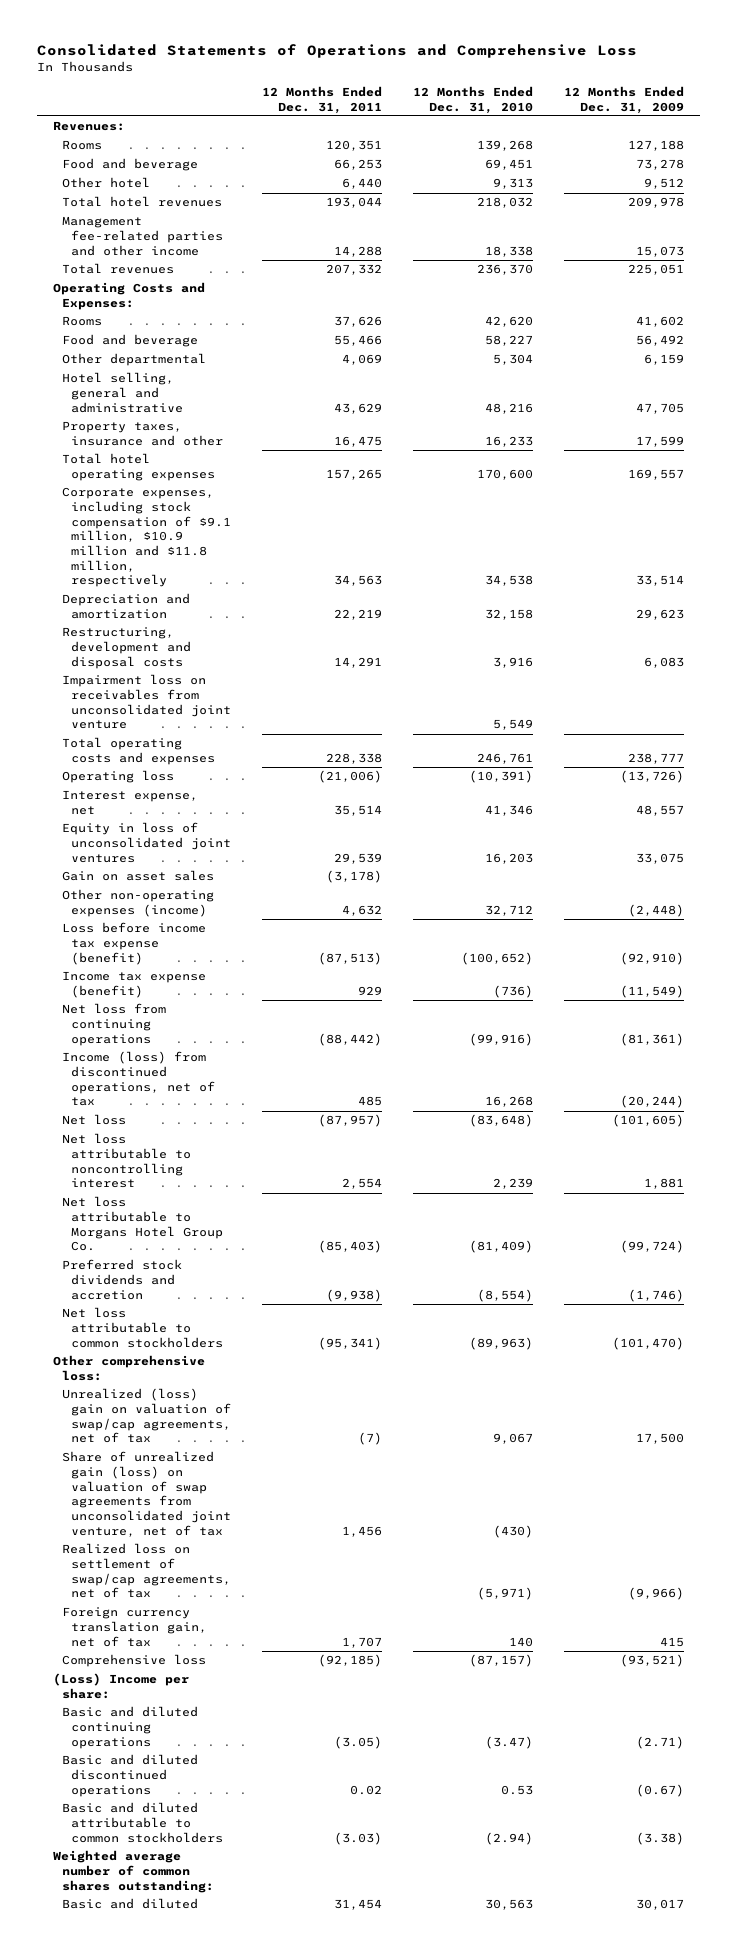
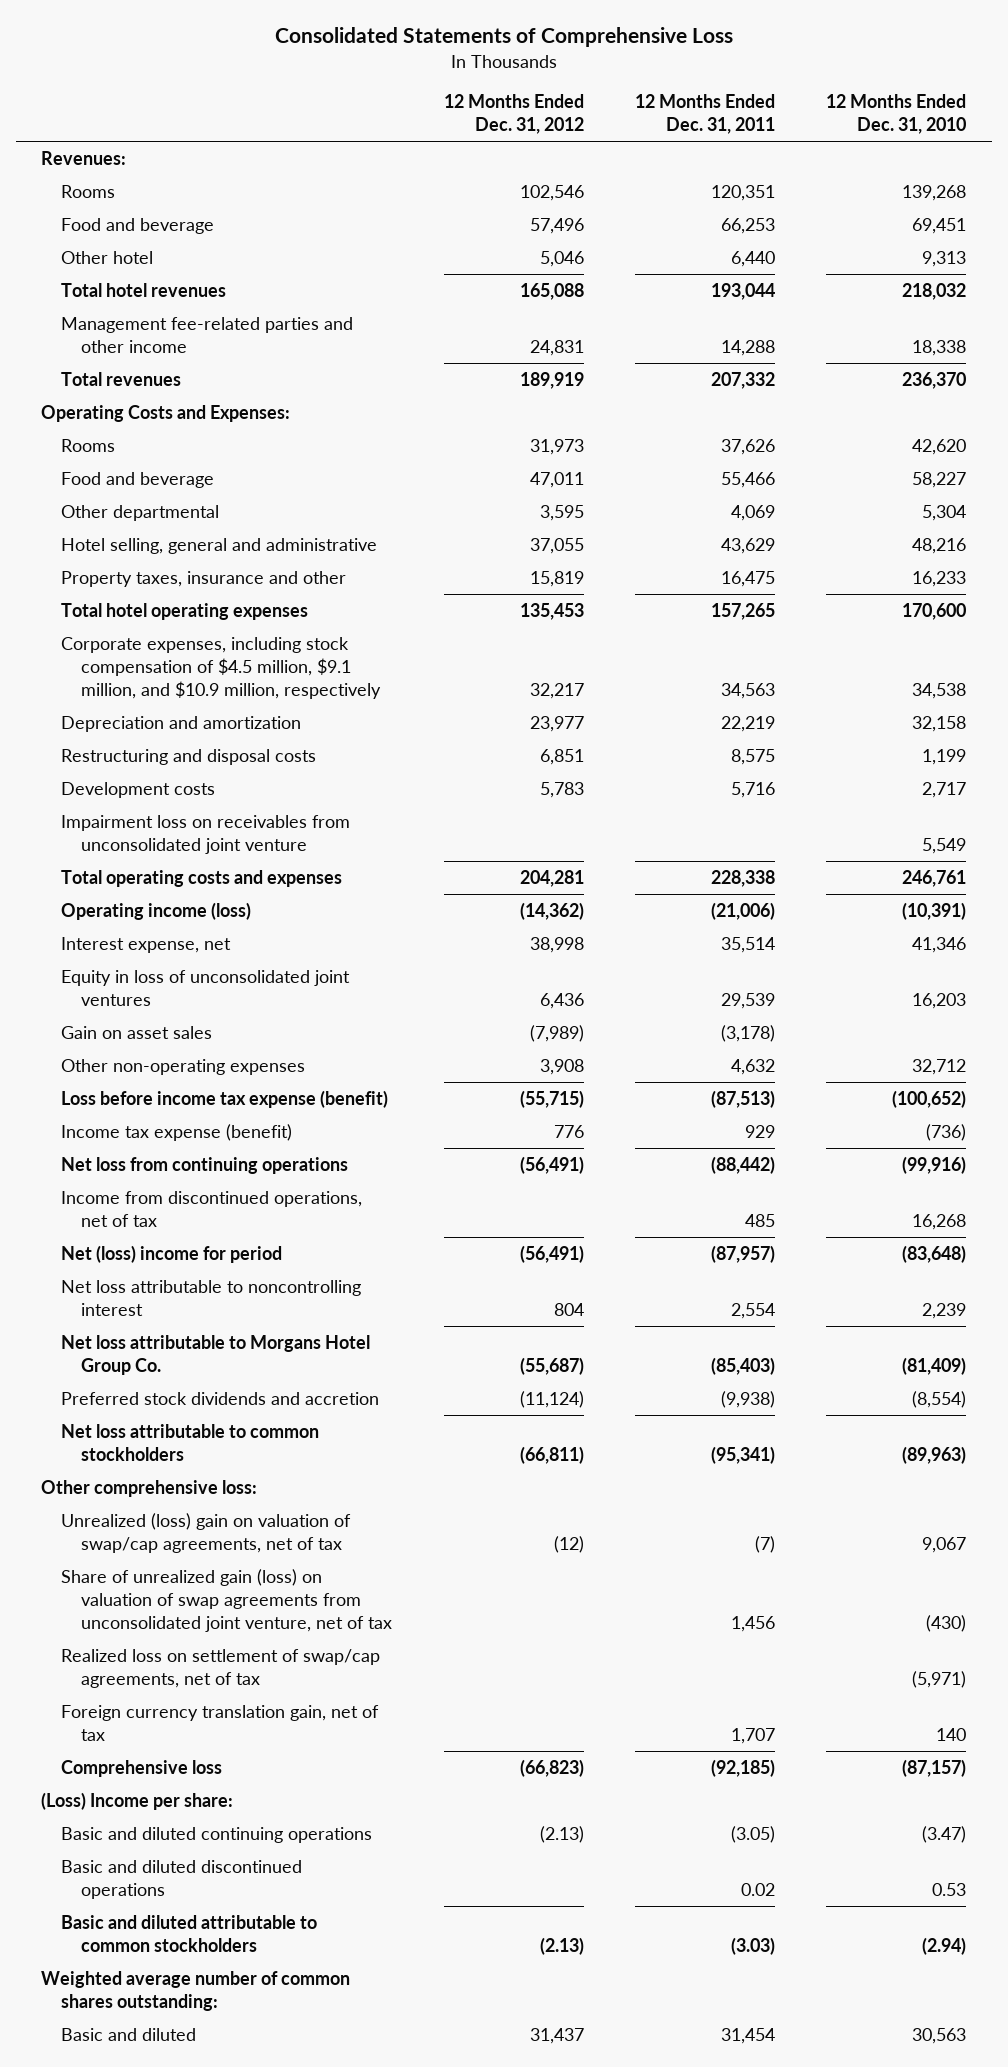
- Consolidated Statements of Operations and Comprehensive Loss
+ Consolidated Statements of Comprehensive Loss
- | 12 Months Ended Dec. 31, 2011 | 12 Months Ended Dec. 31, 2010 | 12 Months Ended Dec. 31, 2009
+ | 12 Months Ended Dec. 31, 2012 | 12 Months Ended Dec. 31, 2011 | 12 Months Ended Dec. 31, 2010
- Corporate expenses, including stock compensation of $9.1 million, $10.9 million and $11.8 million, respectively | 34,563 | 34,538 | 33,514
+ Corporate expenses, including stock compensation of $4.5 million, $9.1 million, and $10.9 million, respectively | 32,217 | 34,563 | 34,538
- Restructuring, development and disposal costs | 14,291 | 3,916 | 6,083
+ Restructuring and disposal costs | 6,851 | 8,575 | 1,199
+ Development costs | 5,783 | 5,716 | 2,717
- Operating loss | (21,006) | (10,391) | (13,726)
+ Operating income (loss) | (14,362) | (21,006) | (10,391)
- Other non-operating expenses (income) | 4,632 | 32,712 | (2,448)
+ Other non-operating expenses | 3,908 | 4,632 | 32,712
- Income (loss) from discontinued operations, net of tax | 485 | 16,268 | (20,244)
- Net loss | (87,957) | (83,648) | (101,605)
+ Income from discontinued operations, net of tax | | 485 | 16,268
+ Net (loss) income for period | (56,491) | (87,957) | (83,648)

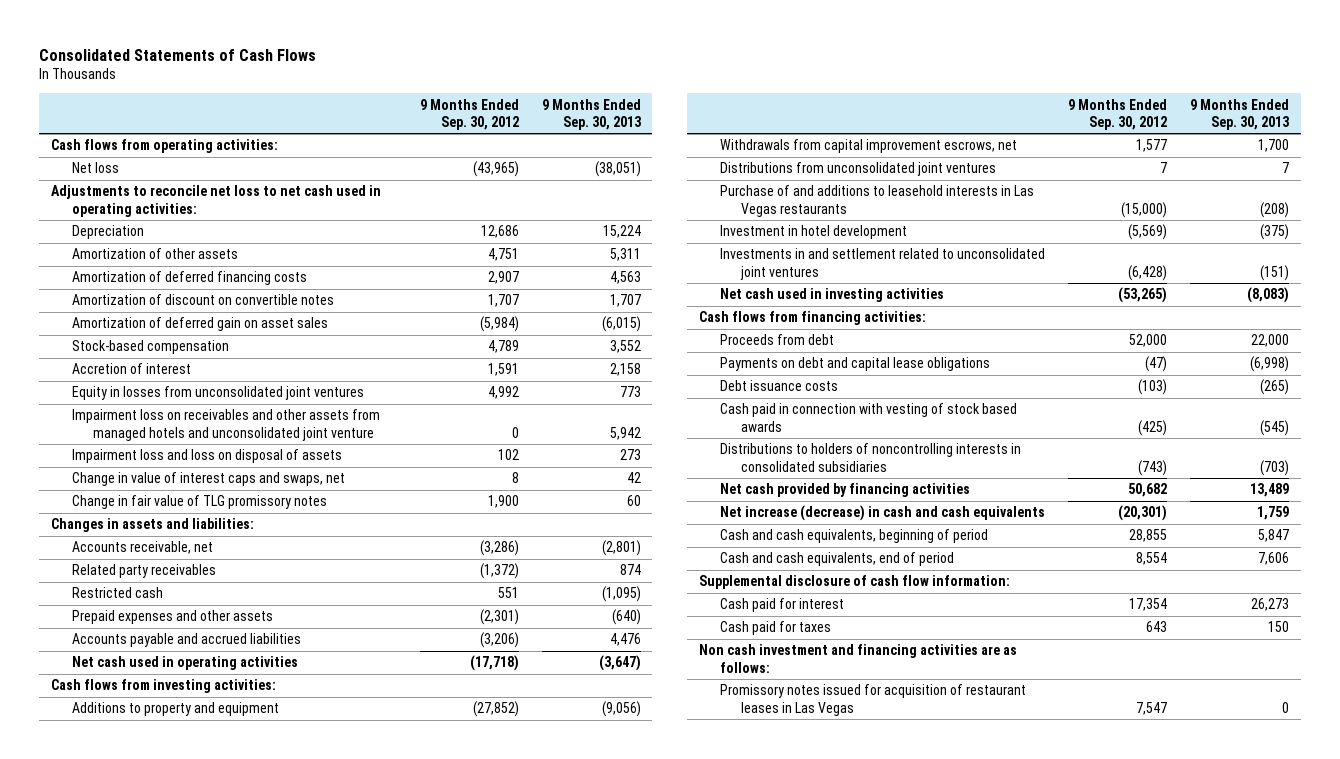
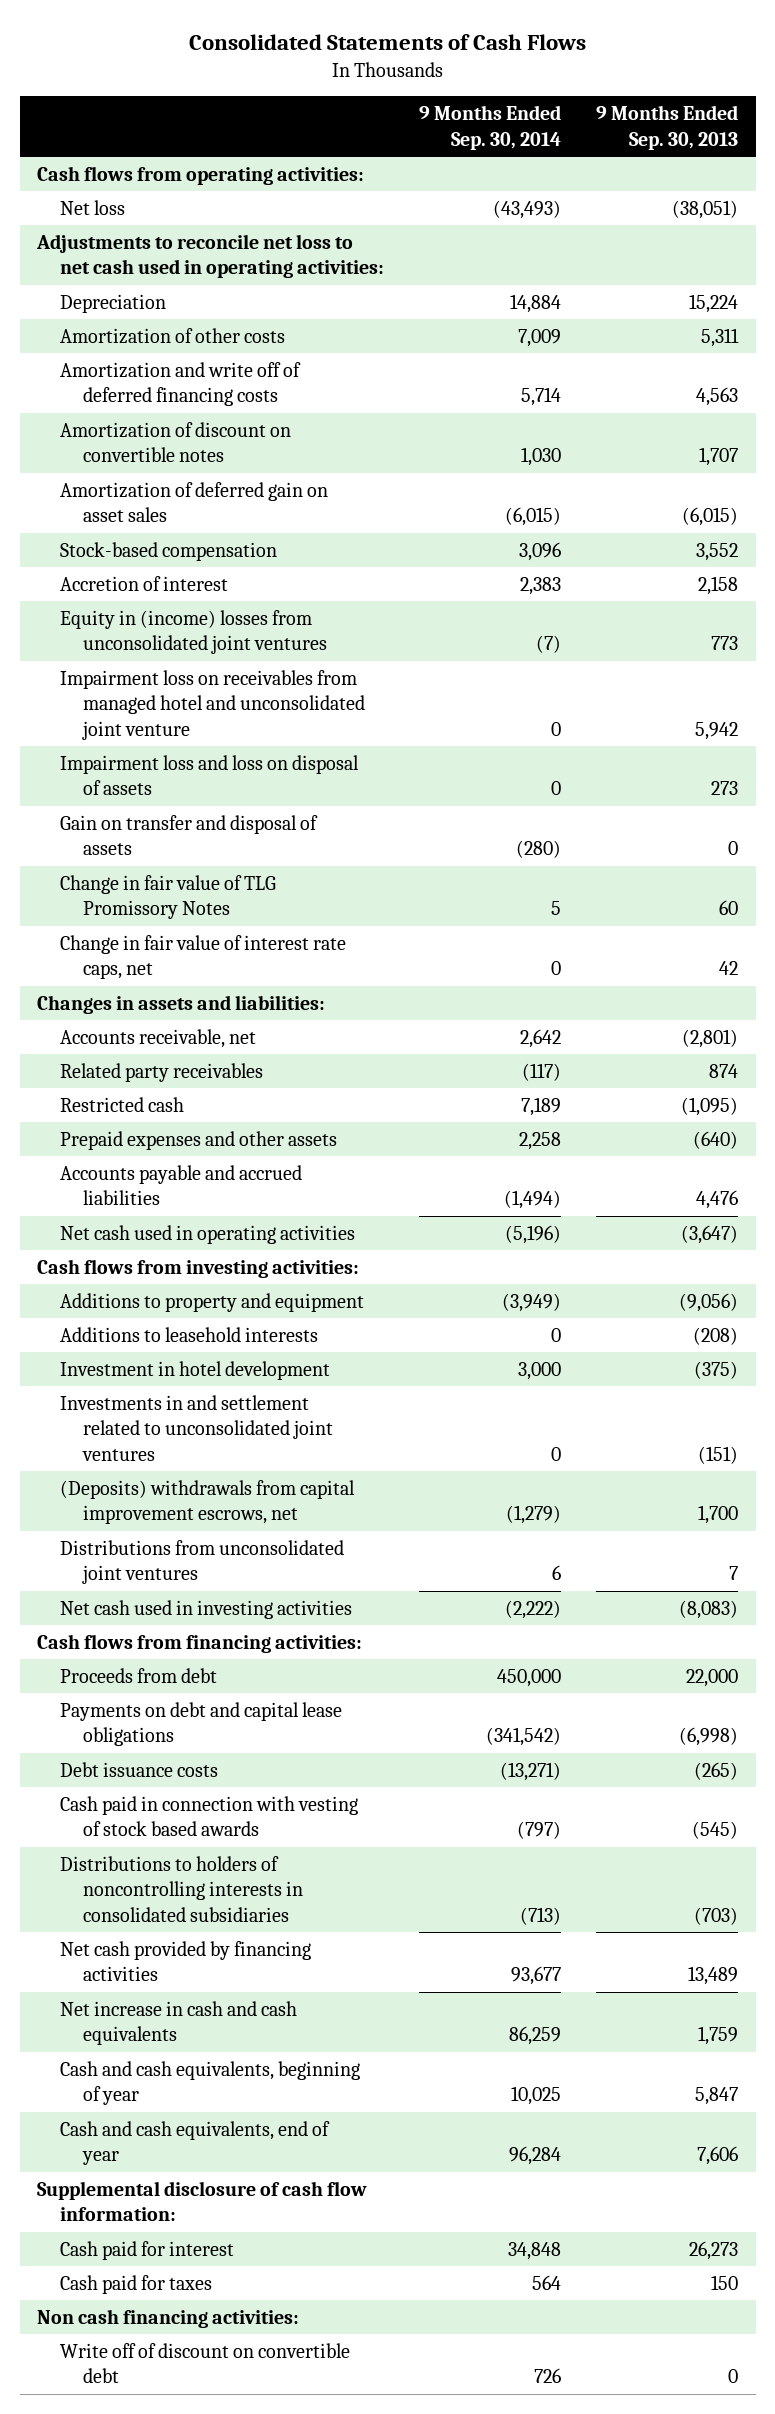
- | 9 Months Ended Sep. 30, 2012 | 9 Months Ended Sep. 30, 2013
+ | 9 Months Ended Sep. 30, 2014 | 9 Months Ended Sep. 30, 2013
- Amortization of other assets | 4,751 | 5,311
- Amortization of deferred financing costs | 2,907 | 4,563
+ Amortization of other costs | 7,009 | 5,311
+ Amortization and write off of deferred financing costs | 5,714 | 4,563
- Equity in losses from unconsolidated joint ventures | 4,992 | 773
- Impairment loss on receivables and other assets from managed hotels and unconsolidated joint venture | 0 | 5,942
+ Equity in (income) losses from unconsolidated joint ventures | (7) | 773
+ Impairment loss on receivables from managed hotel and unconsolidated joint venture | 0 | 5,942
- Change in value of interest caps and swaps, net | 8 | 42
- Change in fair value of TLG promissory notes | 1,900 | 60
+ Gain on transfer and disposal of assets | (280) | 0
+ Change in fair value of TLG Promissory Notes | 5 | 60
+ Change in fair value of interest rate caps, net | 0 | 42
- Withdrawals from capital improvement escrows, net | 1,577 | 1,700
- Purchase of and additions to leasehold interests in Las Vegas restaurants | (15,000) | (208)
+ Additions to leasehold interests | 0 | (208)
+ (Deposits) withdrawals from capital improvement escrows, net | (1,279) | 1,700
moved down: Distributions from unconsolidated joint ventures | 6 | 7
- Net increase (decrease) in cash and cash equivalents | (20,301) | 1,759
- Cash and cash equivalents, beginning of period | 28,855 | 5,847
- Cash and cash equivalents, end of period | 8,554 | 7,606
+ Net increase in cash and cash equivalents | 86,259 | 1,759
+ Cash and cash equivalents, beginning of year | 10,025 | 5,847
+ Cash and cash equivalents, end of year | 96,284 | 7,606
- Non cash investment and financing activities are as follows:
- Promissory notes issued for acquisition of restaurant leases in Las Vegas | 7,547 | 0
+ Non cash financing activities:
+ Write off of discount on convertible debt | 726 | 0

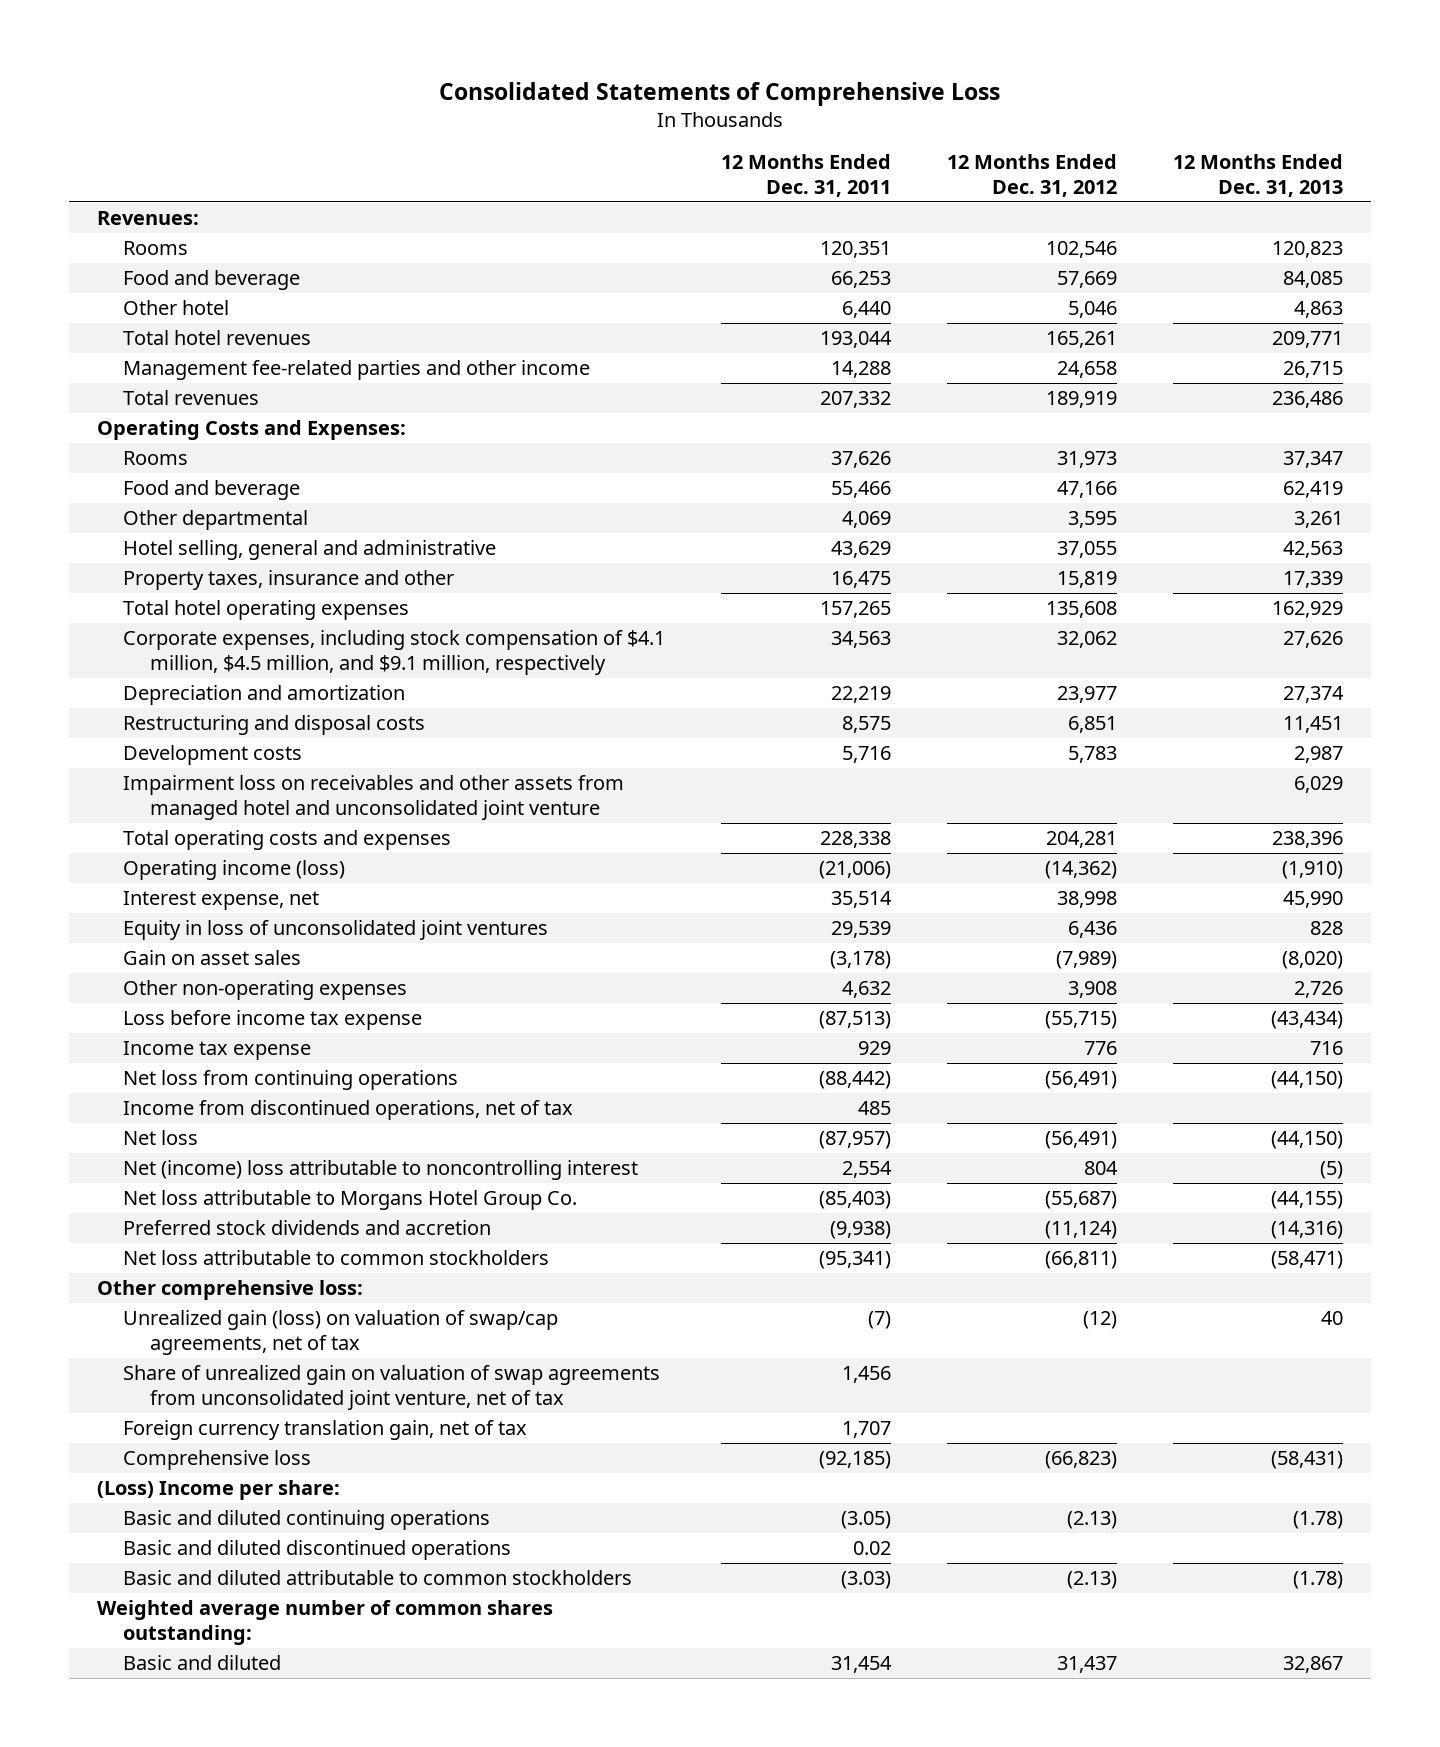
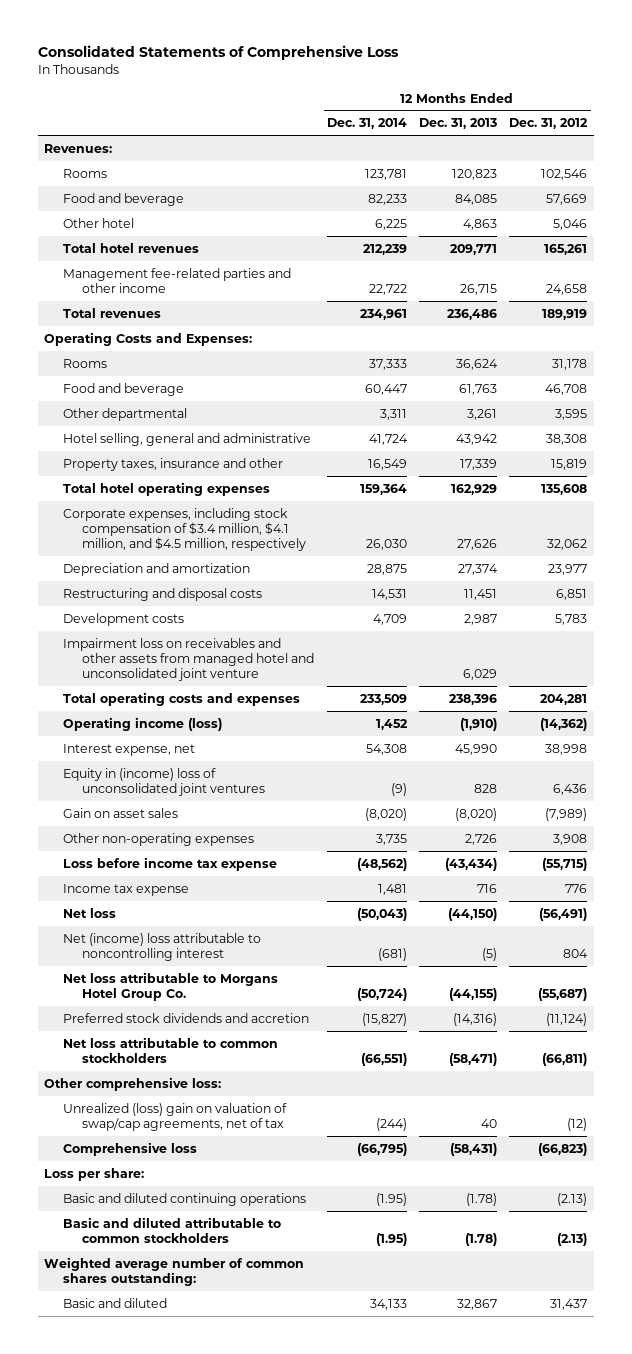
- | 12 Months Ended Dec. 31, 2011 | 12 Months Ended Dec. 31, 2012 | 12 Months Ended Dec. 31, 2013
+ | 12 Months Ended Dec. 31, 2014 | 12 Months Ended Dec. 31, 2013 | 12 Months Ended Dec. 31, 2012
- Rooms | 37,626 | 31,973 | 37,347
- Food and beverage | 55,466 | 47,166 | 62,419
+ Rooms | 37,333 | 36,624 | 31,178
+ Food and beverage | 60,447 | 61,763 | 46,708
- Hotel selling, general and administrative | 43,629 | 37,055 | 42,563
+ Hotel selling, general and administrative | 41,724 | 43,942 | 38,308
- Corporate expenses, including stock compensation of $4.1 million, $4.5 million, and $9.1 million, respectively | 34,563 | 32,062 | 27,626
+ Corporate expenses, including stock compensation of $3.4 million, $4.1 million, and $4.5 million, respectively | 26,030 | 27,626 | 32,062
- Equity in loss of unconsolidated joint ventures | 29,539 | 6,436 | 828
+ Equity in (income) loss of unconsolidated joint ventures | (9) | 828 | 6,436
- Net loss from continuing operations | (88,442) | (56,491) | (44,150)
- Income from discontinued operations, net of tax | 485 | |
- Unrealized gain (loss) on valuation of swap/cap agreements, net of tax | (7) | (12) | 40
- Share of unrealized gain on valuation of swap agreements from unconsolidated joint venture, net of tax | 1,456 | |
- Foreign currency translation gain, net of tax | 1,707 | |
+ Unrealized (loss) gain on valuation of swap/cap agreements, net of tax | (244) | 40 | (12)
- (Loss) Income per share:
+ Loss per share:
- Basic and diluted discontinued operations | 0.02 | |

